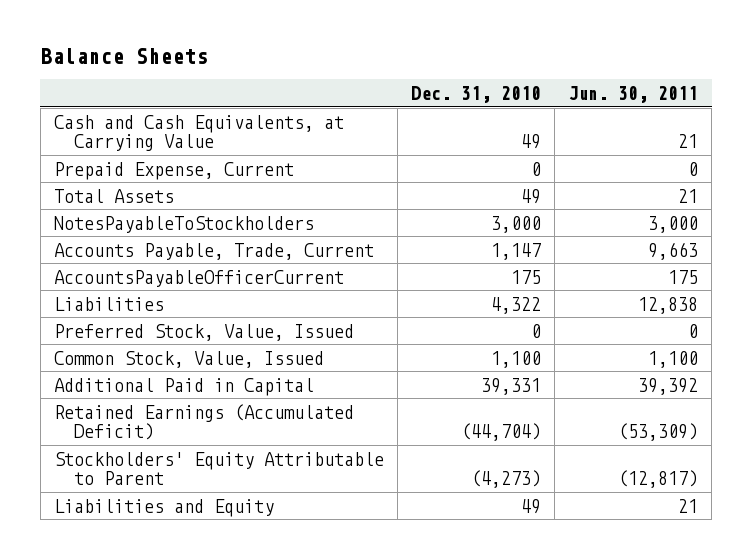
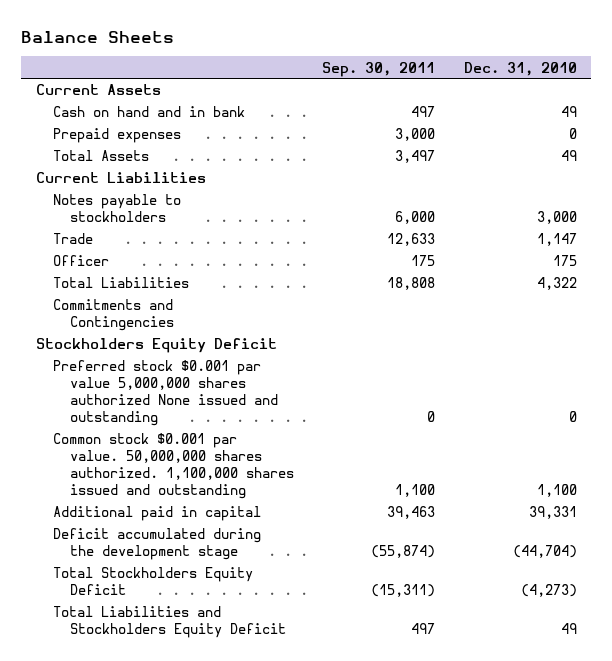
- | Dec. 31, 2010 | Jun. 30, 2011
+ | Sep. 30, 2011 | Dec. 31, 2010
- Cash and Cash Equivalents, at Carrying Value | 49 | 21
- Prepaid Expense, Current | 0 | 0
+ Current Assets
+ Cash on hand and in bank | 497 | 49
+ Prepaid expenses | 3,000 | 0
- NotesPayableToStockholders | 3,000 | 3,000
- Accounts Payable, Trade, Current | 1,147 | 9,663
- AccountsPayableOfficerCurrent | 175 | 175
- Liabilities | 4,322 | 12,838
- Preferred Stock, Value, Issued | 0 | 0
- Common Stock, Value, Issued | 1,100 | 1,100
- Additional Paid in Capital | 39,331 | 39,392
- Retained Earnings (Accumulated Deficit) | (44,704) | (53,309)
- Stockholders' Equity Attributable to Parent | (4,273) | (12,817)
- Liabilities and Equity | 49 | 21
+ Current Liabilities
+ Notes payable to stockholders | 6,000 | 3,000
+ Trade | 12,633 | 1,147
+ Officer | 175 | 175
+ Total Liabilities | 18,808 | 4,322
+ Commitments and Contingencies
+ Stockholders Equity Deficit
+ Preferred stock $0.001 par value 5,000,000 shares authorized None issued and outstanding | 0 | 0
+ Common stock $0.001 par value. 50,000,000 shares authorized. 1,100,000 shares issued and outstanding | 1,100 | 1,100
+ Additional paid in capital | 39,463 | 39,331
+ Deficit accumulated during the development stage | (55,874) | (44,704)
+ Total Stockholders Equity Deficit | (15,311) | (4,273)
+ Total Liabilities and Stockholders Equity Deficit | 497 | 49

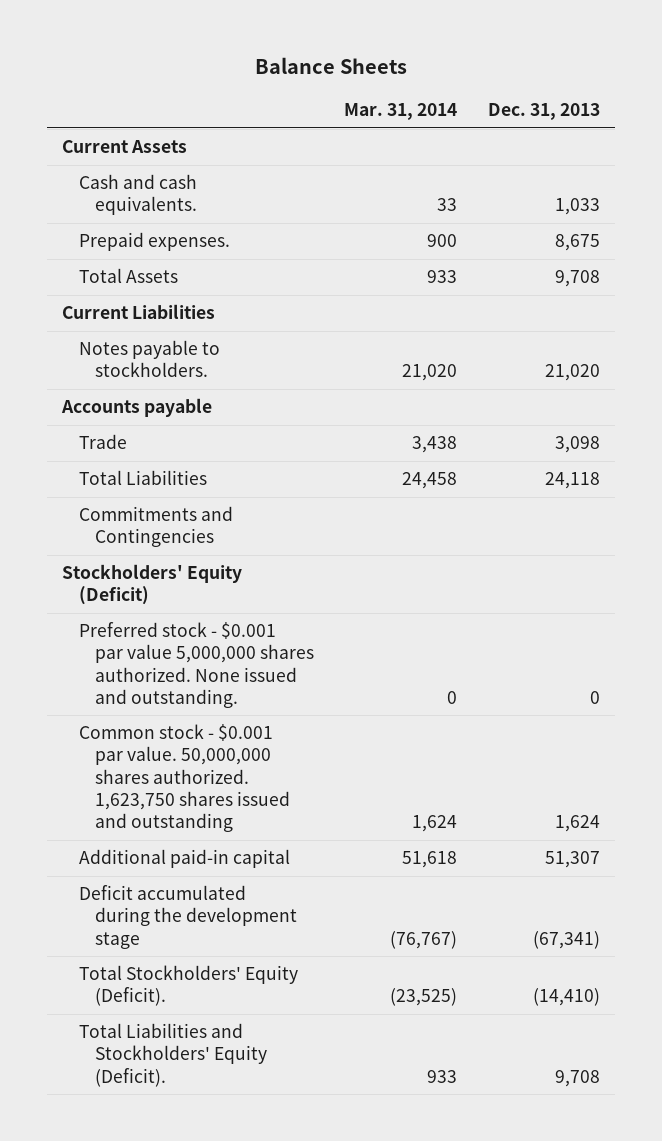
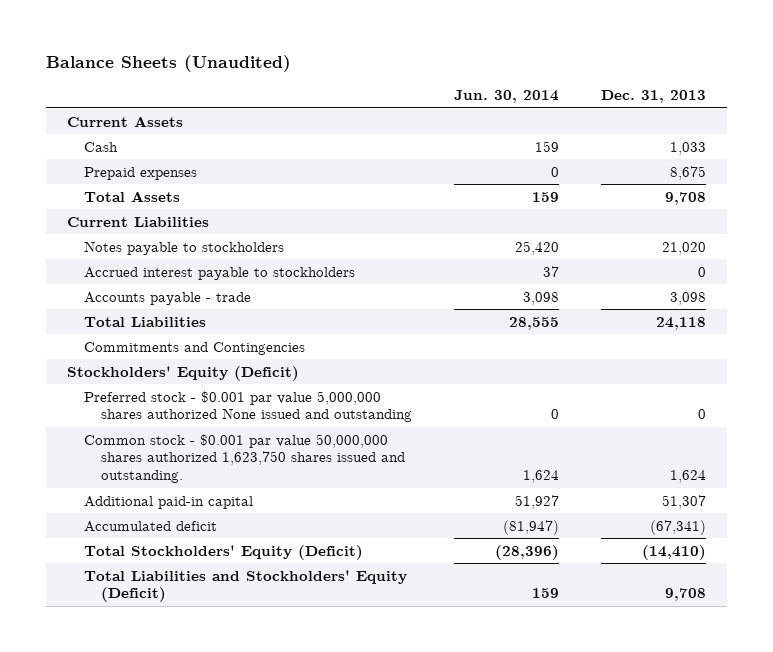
- Balance Sheets
+ Balance Sheets (Unaudited)
- | Mar. 31, 2014 | Dec. 31, 2013
+ | Jun. 30, 2014 | Dec. 31, 2013
- Cash and cash equivalents. | 33 | 1,033
- Prepaid expenses. | 900 | 8,675
+ Cash | 159 | 1,033
+ Prepaid expenses | 0 | 8,675
- Notes payable to stockholders. | 21,020 | 21,020
- Accounts payable
- Trade | 3,438 | 3,098
+ Notes payable to stockholders | 25,420 | 21,020
+ Accrued interest payable to stockholders | 37 | 0
+ Accounts payable - trade | 3,098 | 3,098
- Preferred stock - $0.001 par value 5,000,000 shares authorized. None issued and outstanding. | 0 | 0
- Common stock - $0.001 par value. 50,000,000 shares authorized. 1,623,750 shares issued and outstanding | 1,624 | 1,624
+ Preferred stock - $0.001 par value 5,000,000 shares authorized None issued and outstanding | 0 | 0
+ Common stock - $0.001 par value 50,000,000 shares authorized 1,623,750 shares issued and outstanding. | 1,624 | 1,624
- Deficit accumulated during the development stage | (76,767) | (67,341)
- Total Stockholders' Equity (Deficit). | (23,525) | (14,410)
- Total Liabilities and Stockholders' Equity (Deficit). | 933 | 9,708
+ Accumulated deficit | (81,947) | (67,341)
+ Total Stockholders' Equity (Deficit) | (28,396) | (14,410)
+ Total Liabilities and Stockholders' Equity (Deficit) | 159 | 9,708

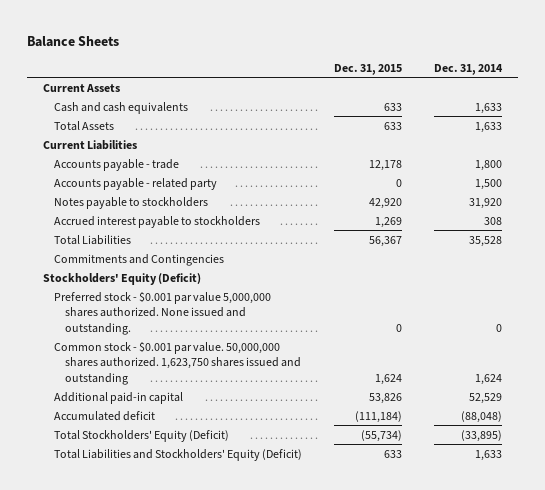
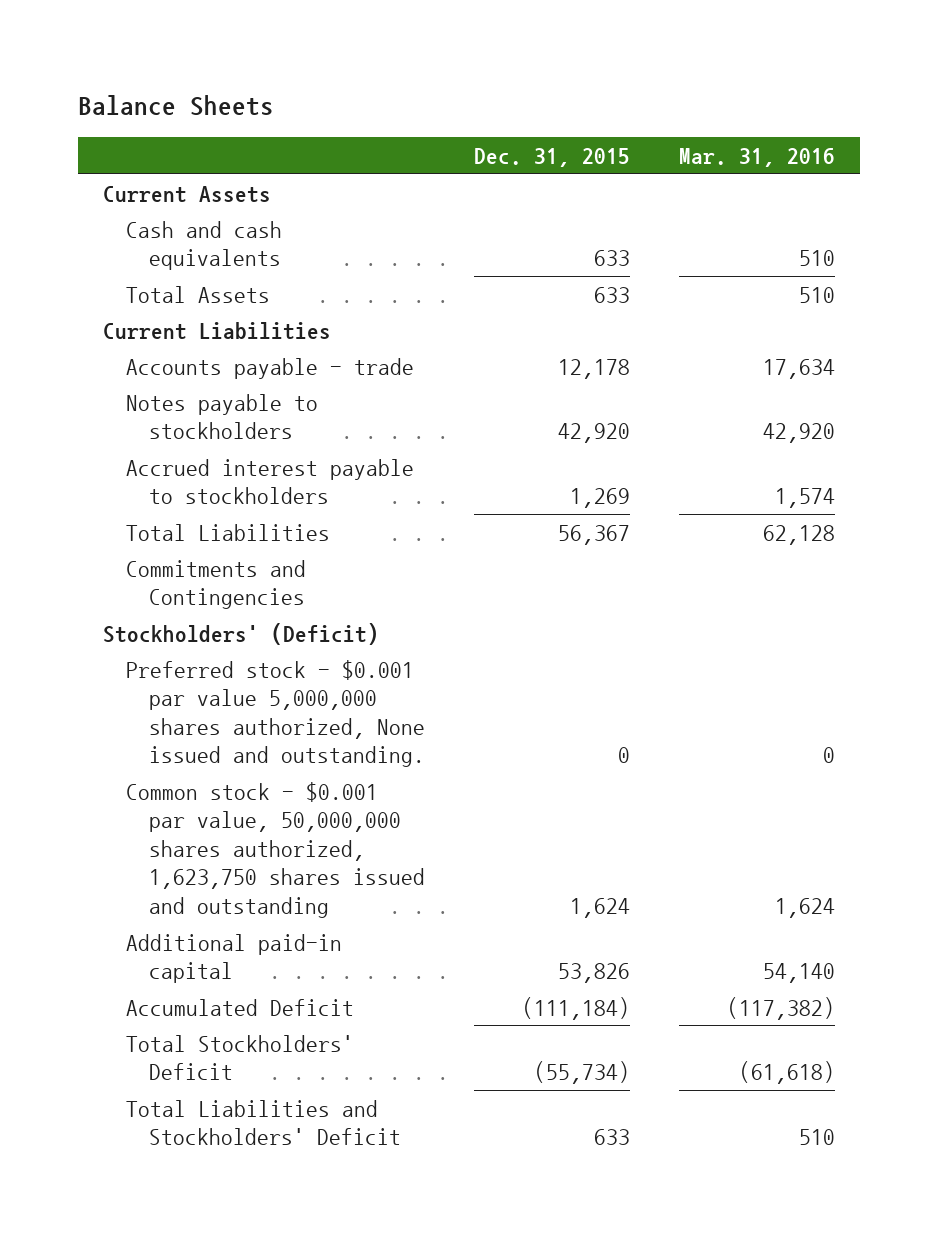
- | Dec. 31, 2015 | Dec. 31, 2014
+ | Dec. 31, 2015 | Mar. 31, 2016
- Accounts payable - related party | 0 | 1,500
- Stockholders' Equity (Deficit)
- Preferred stock - $0.001 par value 5,000,000 shares authorized. None issued and outstanding. | 0 | 0
- Common stock - $0.001 par value. 50,000,000 shares authorized. 1,623,750 shares issued and outstanding | 1,624 | 1,624
+ Stockholders' (Deficit)
+ Preferred stock - $0.001 par value 5,000,000 shares authorized, None issued and outstanding. | 0 | 0
+ Common stock - $0.001 par value, 50,000,000 shares authorized, 1,623,750 shares issued and outstanding | 1,624 | 1,624
- Accumulated deficit | (111,184) | (88,048)
- Total Stockholders' Equity (Deficit) | (55,734) | (33,895)
- Total Liabilities and Stockholders' Equity (Deficit) | 633 | 1,633
+ Accumulated Deficit | (111,184) | (117,382)
+ Total Stockholders' Deficit | (55,734) | (61,618)
+ Total Liabilities and Stockholders' Deficit | 633 | 510

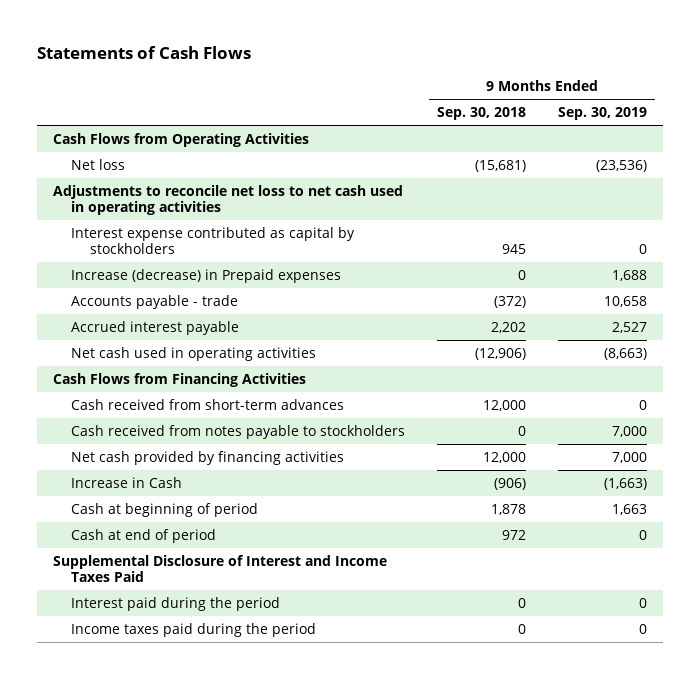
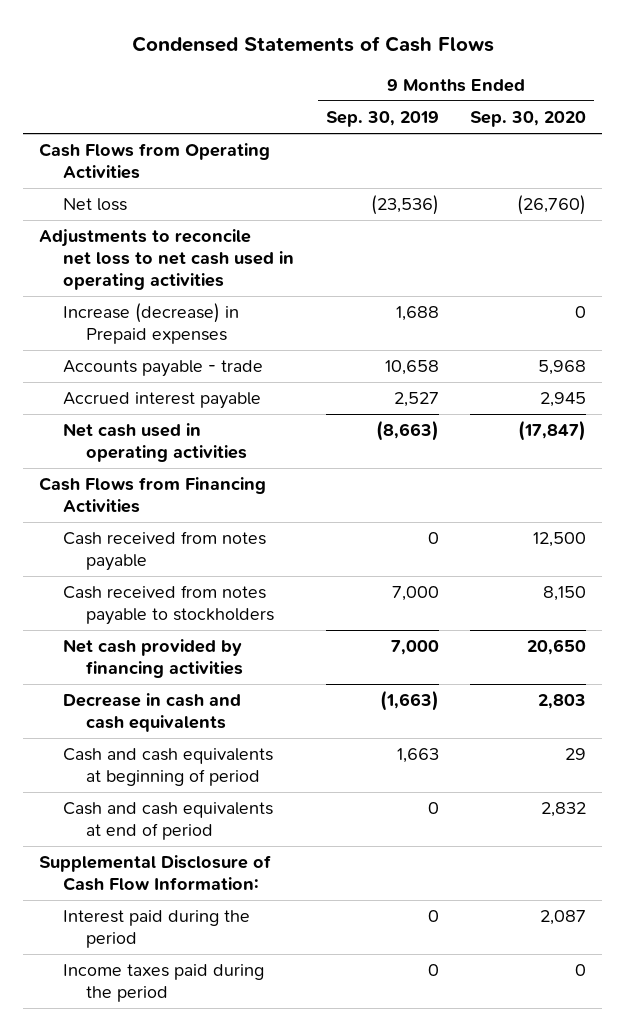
- Statements of Cash Flows
+ Condensed Statements of Cash Flows
- | 9 Months Ended Sep. 30, 2018 | 9 Months Ended Sep. 30, 2019
+ | 9 Months Ended Sep. 30, 2019 | 9 Months Ended Sep. 30, 2020
- Interest expense contributed as capital by stockholders | 945 | 0
- Cash received from short-term advances | 12,000 | 0
+ Cash received from notes payable | 0 | 12,500
- Increase in Cash | (906) | (1,663)
- Cash at beginning of period | 1,878 | 1,663
- Cash at end of period | 972 | 0
- Supplemental Disclosure of Interest and Income Taxes Paid
+ Decrease in cash and cash equivalents | (1,663) | 2,803
+ Cash and cash equivalents at beginning of period | 1,663 | 29
+ Cash and cash equivalents at end of period | 0 | 2,832
+ Supplemental Disclosure of Cash Flow Information:

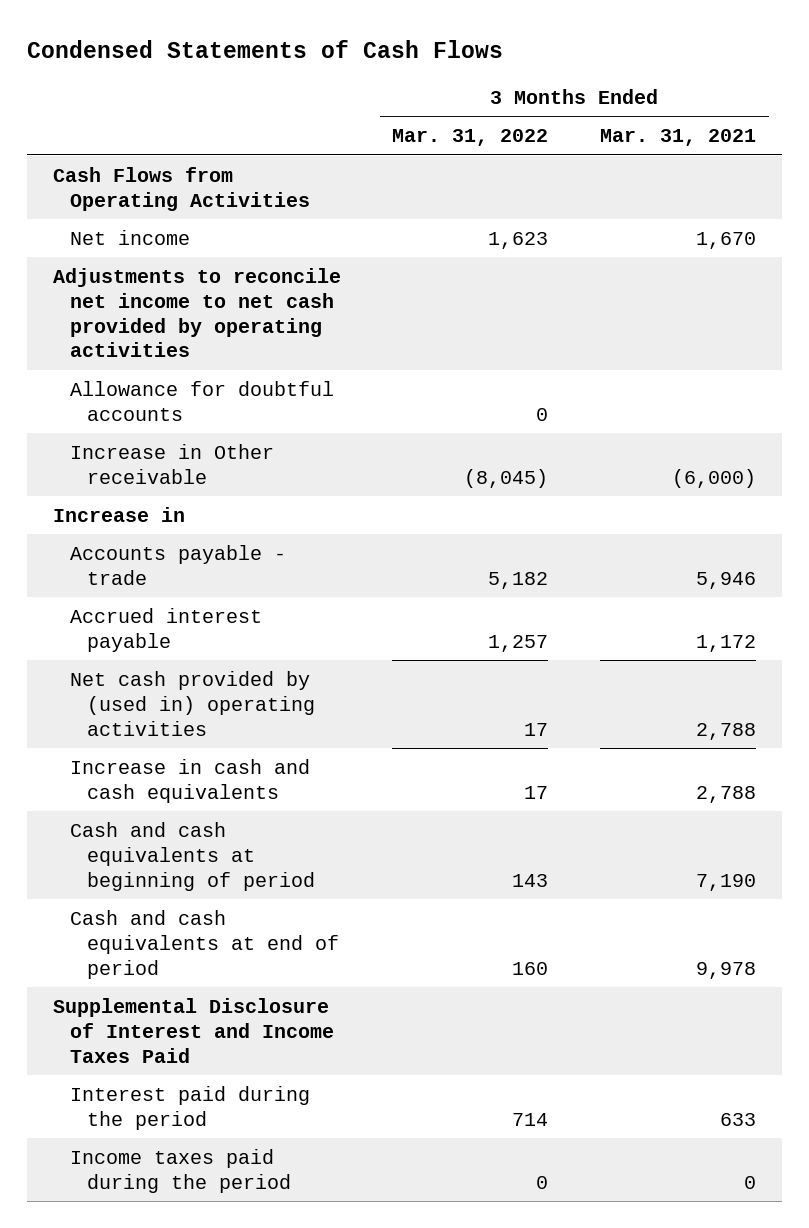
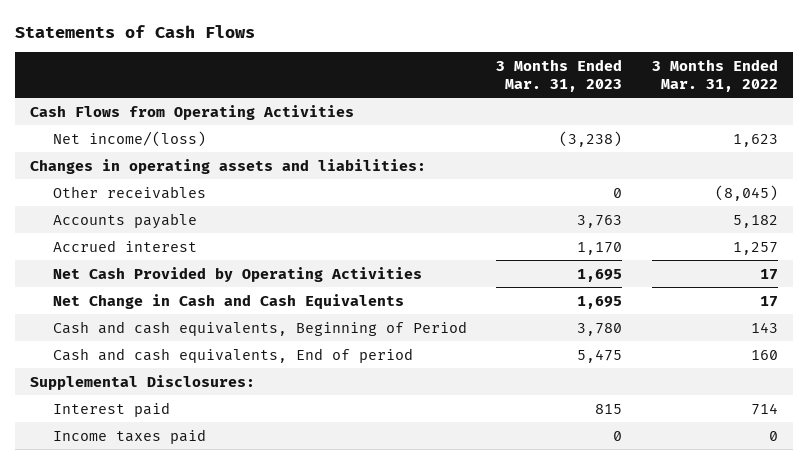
- Condensed Statements of Cash Flows
+ Statements of Cash Flows
- | 3 Months Ended Mar. 31, 2022 | 3 Months Ended Mar. 31, 2021
+ | 3 Months Ended Mar. 31, 2023 | 3 Months Ended Mar. 31, 2022
- Net income | 1,623 | 1,670
- Adjustments to reconcile net income to net cash provided by operating activities
- Allowance for doubtful accounts | 0 |
- Increase in Other receivable | (8,045) | (6,000)
- Increase in
- Accounts payable - trade | 5,182 | 5,946
- Accrued interest payable | 1,257 | 1,172
- Net cash provided by (used in) operating activities | 17 | 2,788
- Increase in cash and cash equivalents | 17 | 2,788
- Cash and cash equivalents at beginning of period | 143 | 7,190
- Cash and cash equivalents at end of period | 160 | 9,978
- Supplemental Disclosure of Interest and Income Taxes Paid
- Interest paid during the period | 714 | 633
- Income taxes paid during the period | 0 | 0
+ Net income/(loss) | (3,238) | 1,623
+ Changes in operating assets and liabilities:
+ Other receivables | 0 | (8,045)
+ Accounts payable | 3,763 | 5,182
+ Accrued interest | 1,170 | 1,257
+ Net Cash Provided by Operating Activities | 1,695 | 17
+ Net Change in Cash and Cash Equivalents | 1,695 | 17
+ Cash and cash equivalents, Beginning of Period | 3,780 | 143
+ Cash and cash equivalents, End of period | 5,475 | 160
+ Supplemental Disclosures:
+ Interest paid | 815 | 714
+ Income taxes paid | 0 | 0

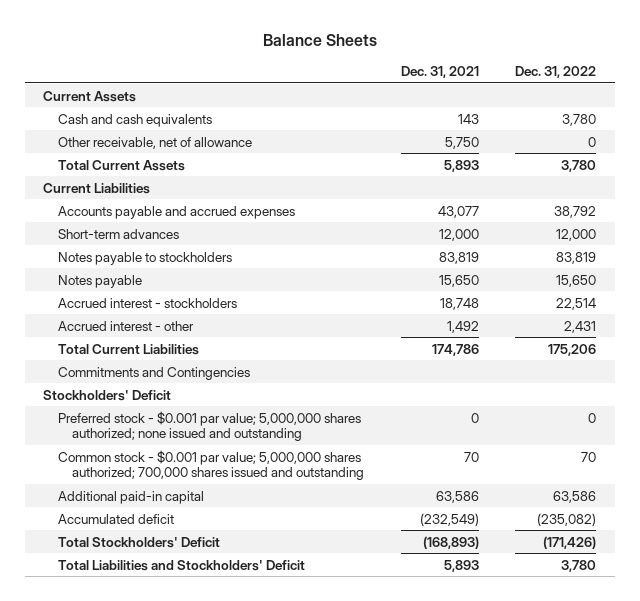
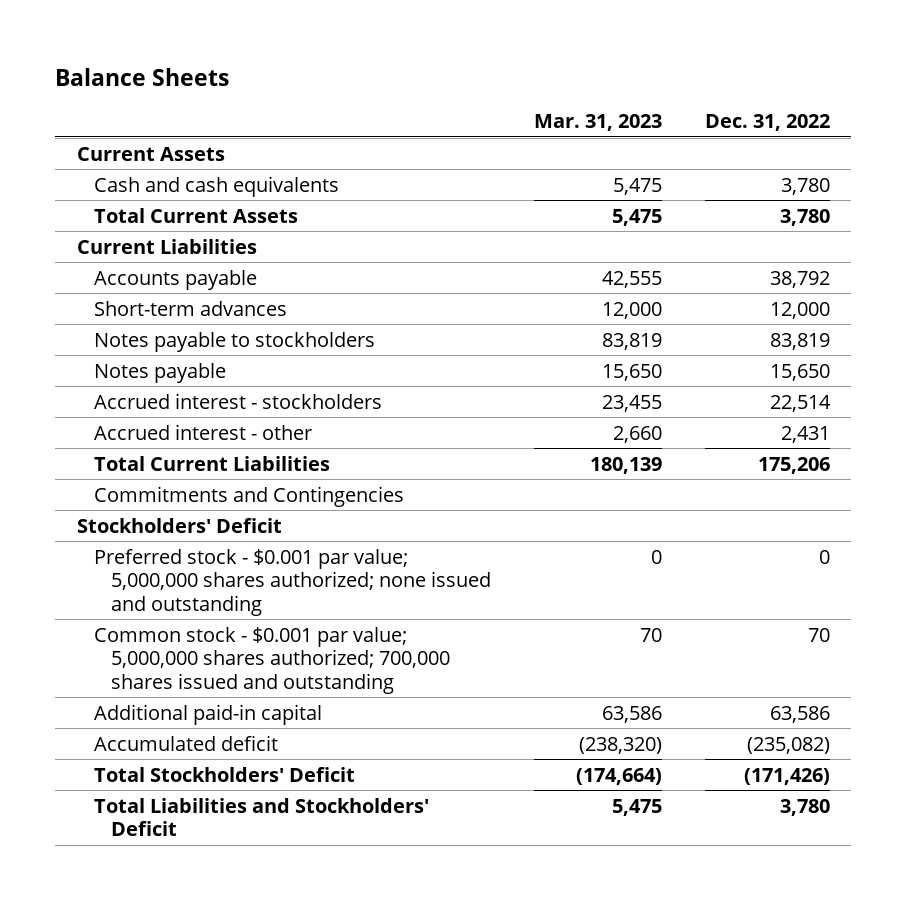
- | Dec. 31, 2021 | Dec. 31, 2022
+ | Mar. 31, 2023 | Dec. 31, 2022
- Other receivable, net of allowance | 5,750 | 0
- Accounts payable and accrued expenses | 43,077 | 38,792
+ Accounts payable | 42,555 | 38,792

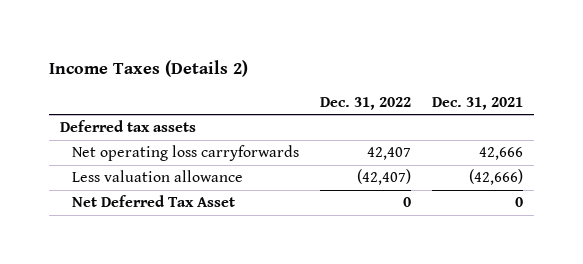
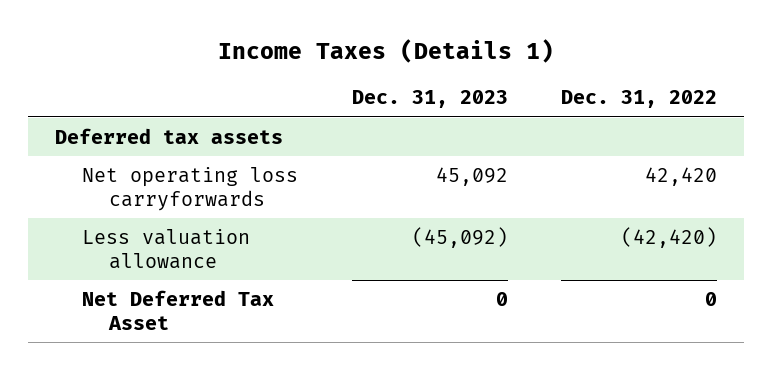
- Income Taxes (Details 2)
+ Income Taxes (Details 1)
- | Dec. 31, 2022 | Dec. 31, 2021
+ | Dec. 31, 2023 | Dec. 31, 2022
- Net operating loss carryforwards | 42,407 | 42,666
- Less valuation allowance | (42,407) | (42,666)
+ Net operating loss carryforwards | 45,092 | 42,420
+ Less valuation allowance | (45,092) | (42,420)

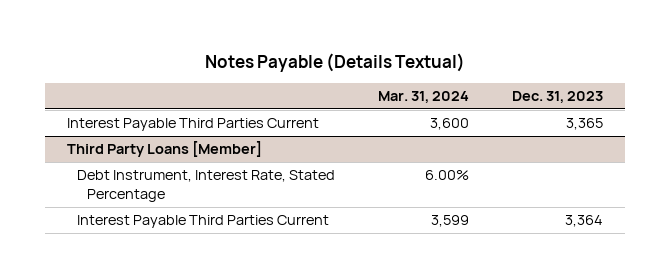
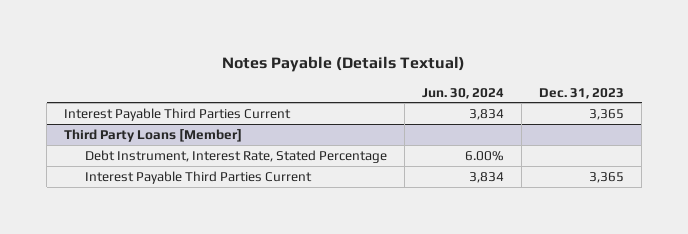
- | Mar. 31, 2024 | Dec. 31, 2023
+ | Jun. 30, 2024 | Dec. 31, 2023
@ Third Party Loans [Member]
- Interest Payable Third Parties Current | 3,599 | 3,364
+ Interest Payable Third Parties Current | 3,834 | 3,365

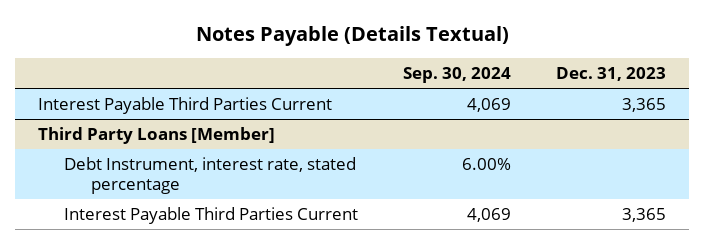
- | Jun. 30, 2024 | Dec. 31, 2023
+ | Sep. 30, 2024 | Dec. 31, 2023
@ Third Party Loans [Member]
- Debt Instrument, Interest Rate, Stated Percentage | 6.00% |
+ Debt Instrument, interest rate, stated percentage | 6.00% |

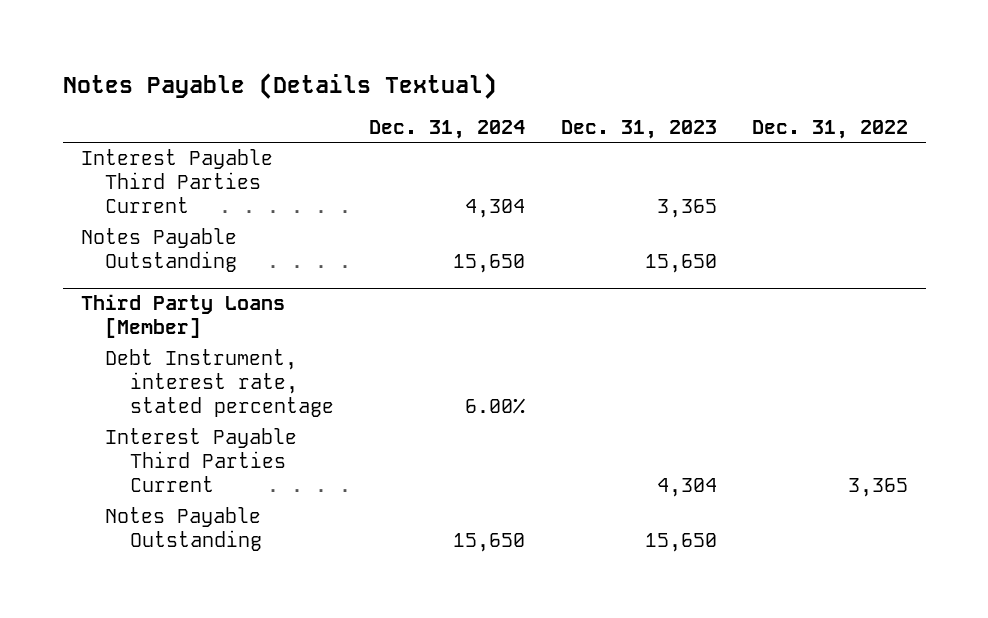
- | Sep. 30, 2024 | Dec. 31, 2023
+ | Dec. 31, 2024 | Dec. 31, 2023 | Dec. 31, 2022
+ Notes Payable Outstanding | 15,650 | 15,650 |
@ Third Party Loans [Member]
- Interest Payable Third Parties Current | 4,069 | 3,365
+ Interest Payable Third Parties Current | | 4,304 | 3,365
+ Notes Payable Outstanding | 15,650 | 15,650 |

